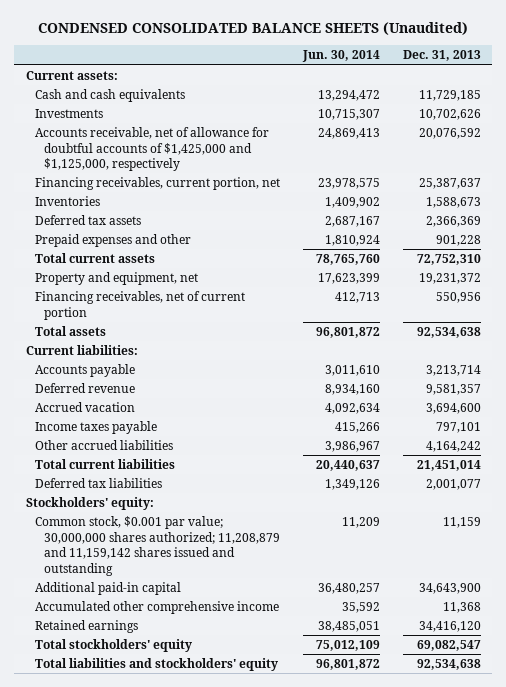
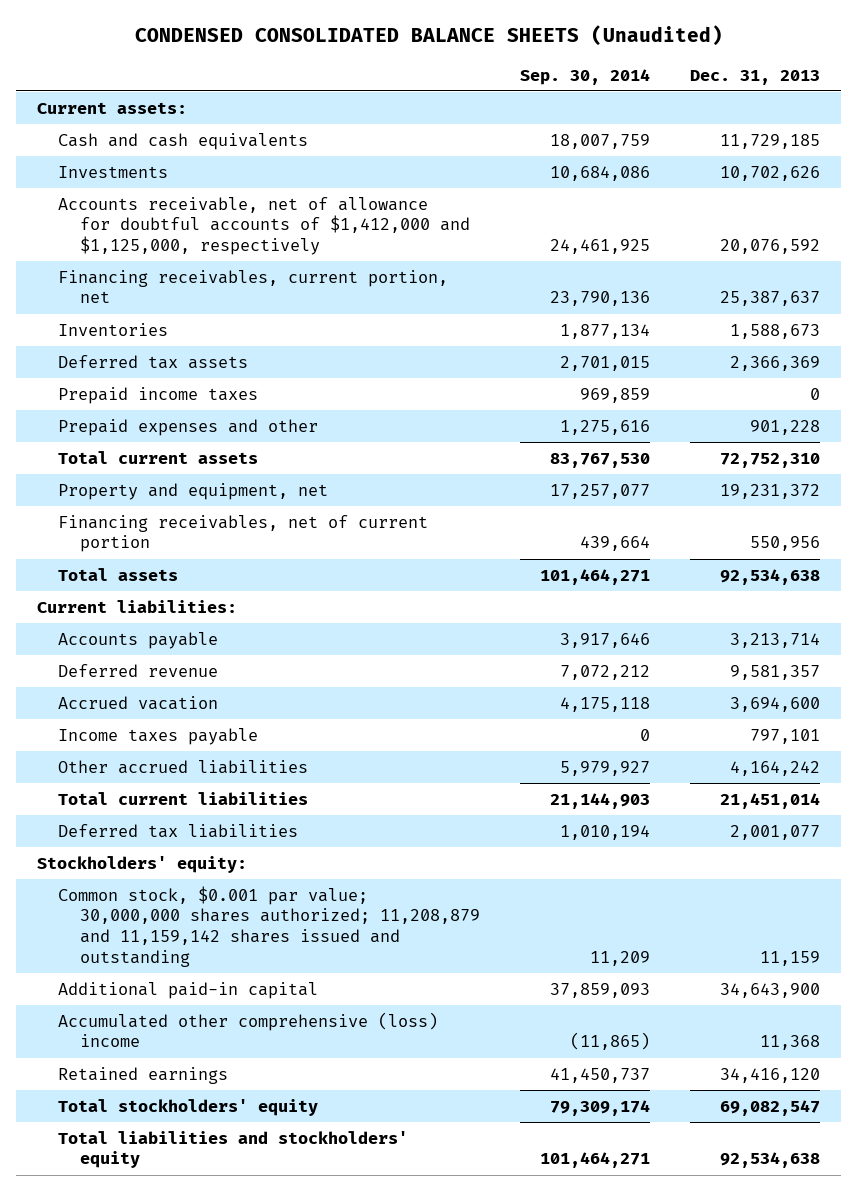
- | Jun. 30, 2014 | Dec. 31, 2013
+ | Sep. 30, 2014 | Dec. 31, 2013
- Accounts receivable, net of allowance for doubtful accounts of $1,425,000 and $1,125,000, respectively | 24,869,413 | 20,076,592
+ Accounts receivable, net of allowance for doubtful accounts of $1,412,000 and $1,125,000, respectively | 24,461,925 | 20,076,592
+ Prepaid income taxes | 969,859 | 0
- Accumulated other comprehensive income | 35,592 | 11,368
+ Accumulated other comprehensive (loss) income | (11,865) | 11,368

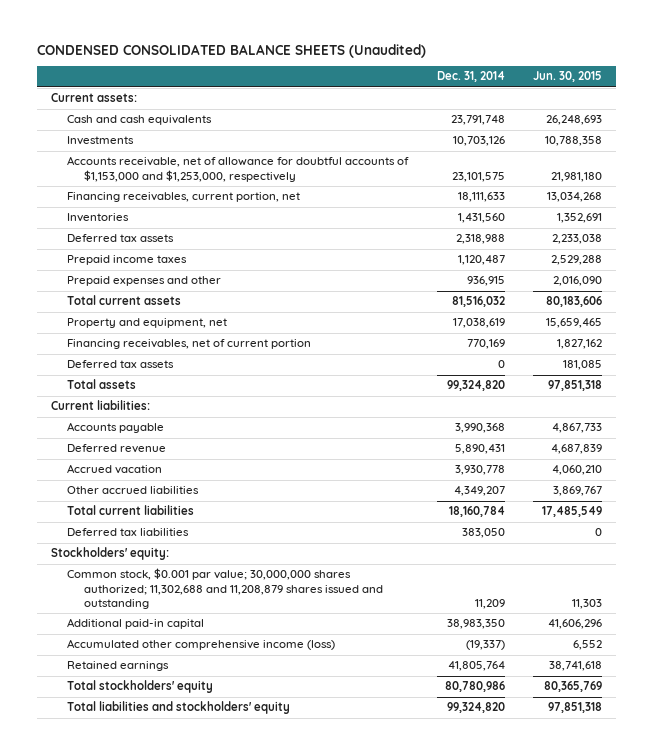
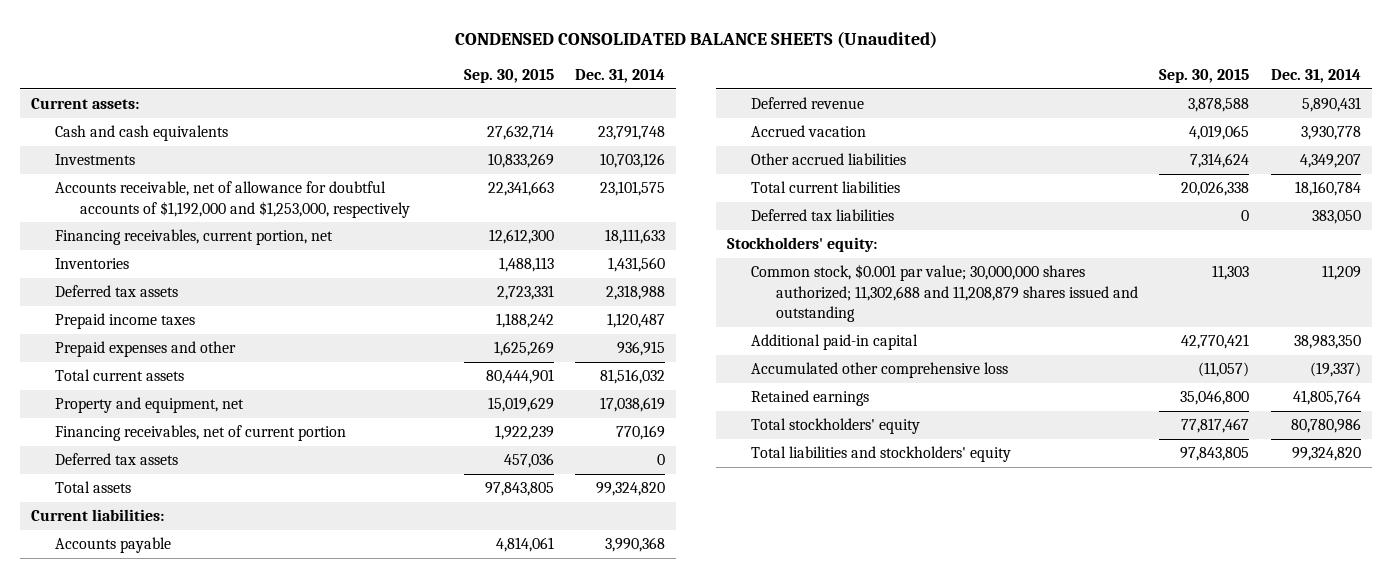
- | Dec. 31, 2014 | Jun. 30, 2015
+ | Sep. 30, 2015 | Dec. 31, 2014
- Accounts receivable, net of allowance for doubtful accounts of $1,153,000 and $1,253,000, respectively | 23,101,575 | 21,981,180
+ Accounts receivable, net of allowance for doubtful accounts of $1,192,000 and $1,253,000, respectively | 22,341,663 | 23,101,575
- Accumulated other comprehensive income (loss) | (19,337) | 6,552
+ Accumulated other comprehensive loss | (11,057) | (19,337)

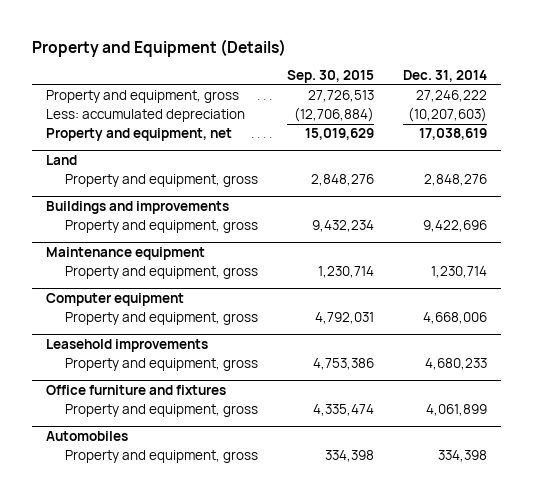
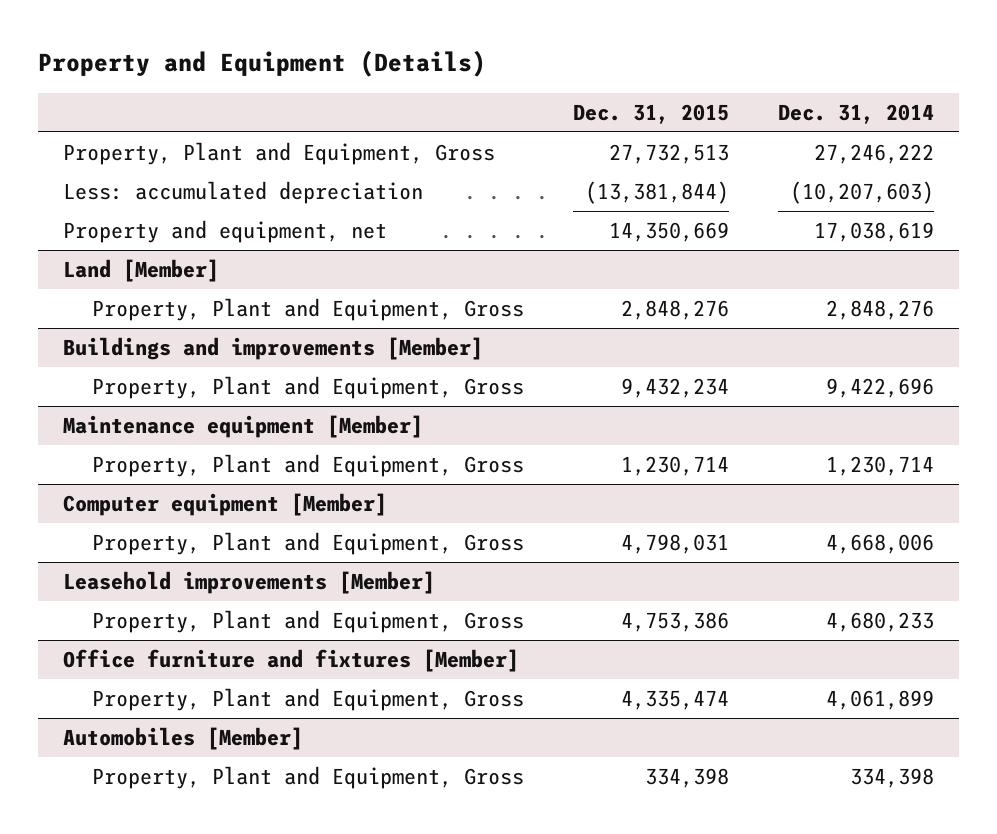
- | Sep. 30, 2015 | Dec. 31, 2014
+ | Dec. 31, 2015 | Dec. 31, 2014
- Property and equipment, gross | 27,726,513 | 27,246,222
+ Property, Plant and Equipment, Gross | 27,732,513 | 27,246,222
- Land
- Property and equipment, gross | 2,848,276 | 2,848,276
- Buildings and improvements
- Property and equipment, gross | 9,432,234 | 9,422,696
- Maintenance equipment
- Property and equipment, gross | 1,230,714 | 1,230,714
- Computer equipment
- Property and equipment, gross | 4,792,031 | 4,668,006
- Leasehold improvements
- Property and equipment, gross | 4,753,386 | 4,680,233
- Office furniture and fixtures
- Property and equipment, gross | 4,335,474 | 4,061,899
- Automobiles
- Property and equipment, gross | 334,398 | 334,398
+ Land [Member]
+ Property, Plant and Equipment, Gross | 2,848,276 | 2,848,276
+ Buildings and improvements [Member]
+ Property, Plant and Equipment, Gross | 9,432,234 | 9,422,696
+ Maintenance equipment [Member]
+ Property, Plant and Equipment, Gross | 1,230,714 | 1,230,714
+ Computer equipment [Member]
+ Property, Plant and Equipment, Gross | 4,798,031 | 4,668,006
+ Leasehold improvements [Member]
+ Property, Plant and Equipment, Gross | 4,753,386 | 4,680,233
+ Office furniture and fixtures [Member]
+ Property, Plant and Equipment, Gross | 4,335,474 | 4,061,899
+ Automobiles [Member]
+ Property, Plant and Equipment, Gross | 334,398 | 334,398

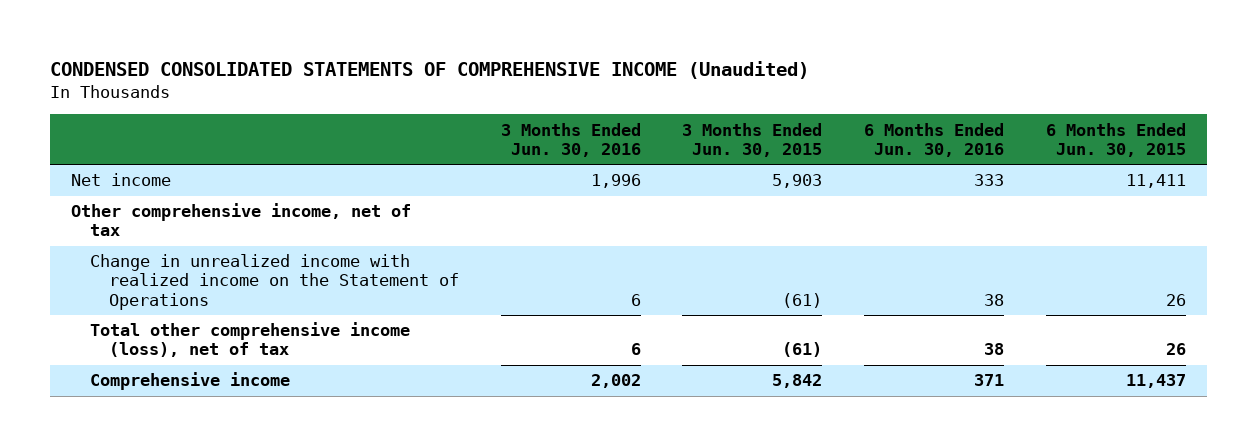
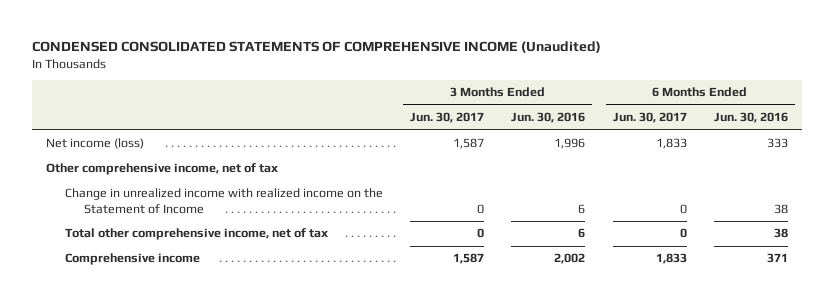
- | 3 Months Ended Jun. 30, 2016 | 3 Months Ended Jun. 30, 2015 | 6 Months Ended Jun. 30, 2016 | 6 Months Ended Jun. 30, 2015
+ | 3 Months Ended Jun. 30, 2017 | 3 Months Ended Jun. 30, 2016 | 6 Months Ended Jun. 30, 2017 | 6 Months Ended Jun. 30, 2016
- Net income | 1,996 | 5,903 | 333 | 11,411
+ Net income (loss) | 1,587 | 1,996 | 1,833 | 333
- Change in unrealized income with realized income on the Statement of Operations | 6 | (61) | 38 | 26
- Total other comprehensive income (loss), net of tax | 6 | (61) | 38 | 26
+ Change in unrealized income with realized income on the Statement of Income | 0 | 6 | 0 | 38
+ Total other comprehensive income, net of tax | 0 | 6 | 0 | 38

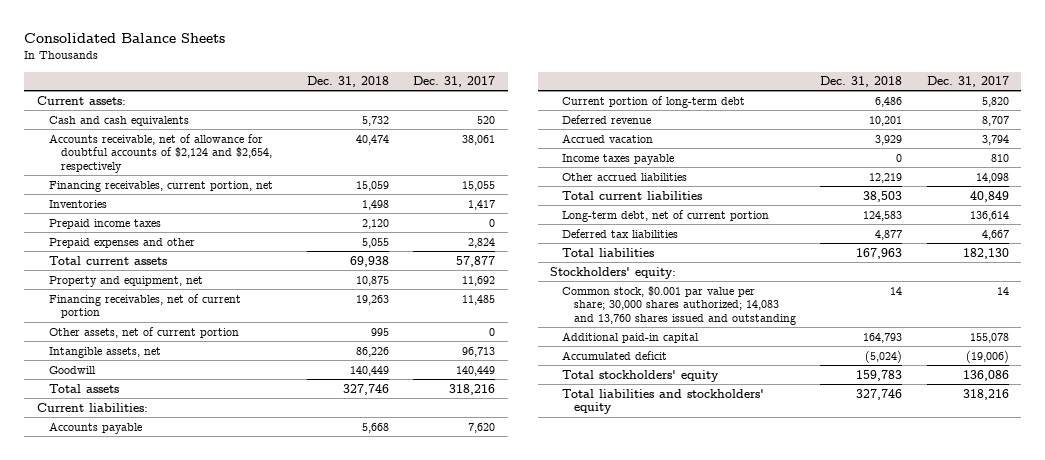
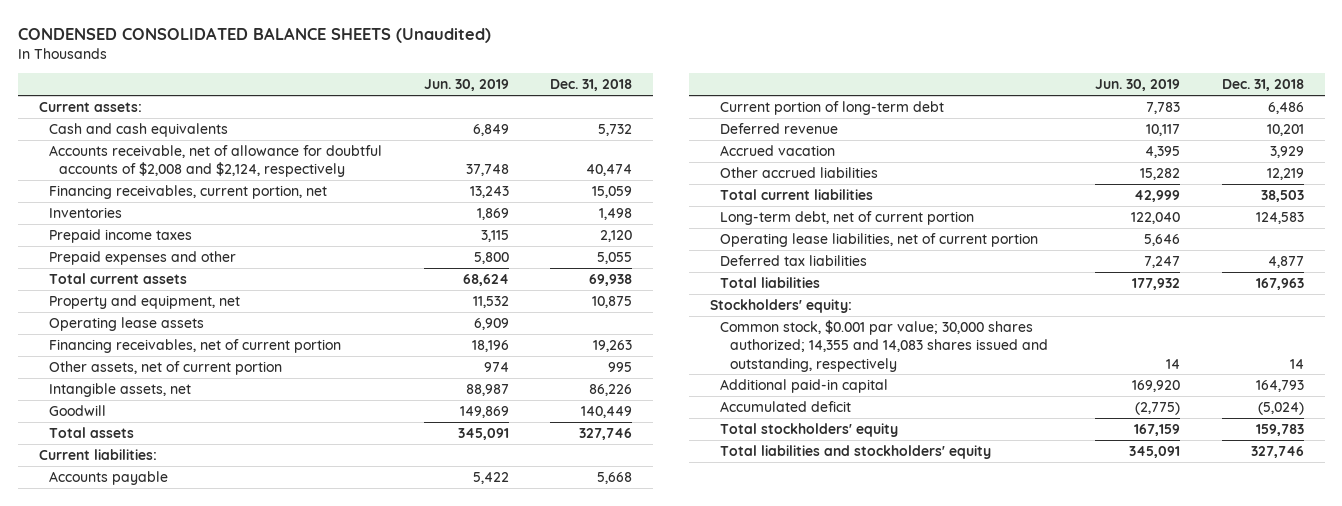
- Consolidated Balance Sheets
+ CONDENSED CONSOLIDATED BALANCE SHEETS (Unaudited)
- | Dec. 31, 2018 | Dec. 31, 2017
+ | Jun. 30, 2019 | Dec. 31, 2018
- Accounts receivable, net of allowance for doubtful accounts of $2,124 and $2,654, respectively | 40,474 | 38,061
+ Accounts receivable, net of allowance for doubtful accounts of $2,008 and $2,124, respectively | 37,748 | 40,474
+ Operating lease assets | 6,909 |
- Income taxes payable | 0 | 810
+ Operating lease liabilities, net of current portion | 5,646 |
- Common stock, $0.001 par value per share; 30,000 shares authorized; 14,083 and 13,760 shares issued and outstanding | 14 | 14
+ Common stock, $0.001 par value; 30,000 shares authorized; 14,355 and 14,083 shares issued and outstanding, respectively | 14 | 14

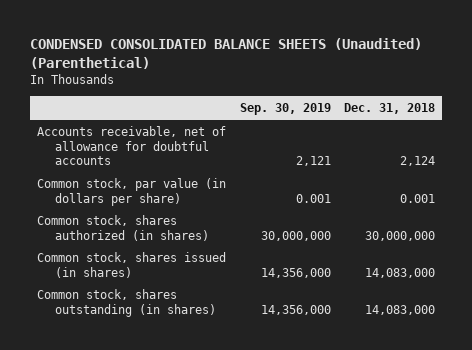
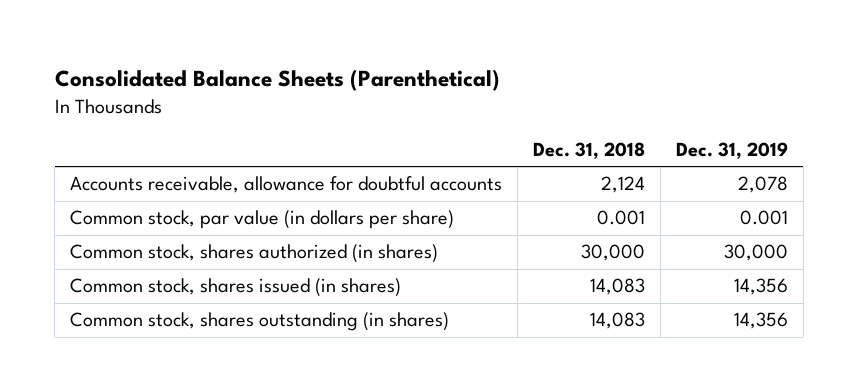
- CONDENSED CONSOLIDATED BALANCE SHEETS (Unaudited) (Parenthetical)
+ Consolidated Balance Sheets (Parenthetical)
- | Sep. 30, 2019 | Dec. 31, 2018
+ | Dec. 31, 2018 | Dec. 31, 2019
- Accounts receivable, net of allowance for doubtful accounts | 2,121 | 2,124
+ Accounts receivable, allowance for doubtful accounts | 2,124 | 2,078
- Common stock, shares authorized (in shares) | 30,000,000 | 30,000,000
- Common stock, shares issued (in shares) | 14,356,000 | 14,083,000
- Common stock, shares outstanding (in shares) | 14,356,000 | 14,083,000
+ Common stock, shares authorized (in shares) | 30,000 | 30,000
+ Common stock, shares issued (in shares) | 14,083 | 14,356
+ Common stock, shares outstanding (in shares) | 14,083 | 14,356

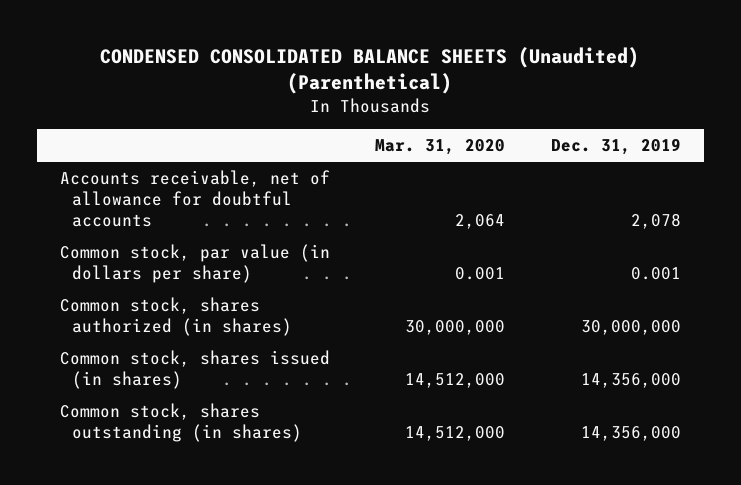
- Consolidated Balance Sheets (Parenthetical)
+ CONDENSED CONSOLIDATED BALANCE SHEETS (Unaudited) (Parenthetical)
- | Dec. 31, 2018 | Dec. 31, 2019
+ | Mar. 31, 2020 | Dec. 31, 2019
- Accounts receivable, allowance for doubtful accounts | 2,124 | 2,078
+ Accounts receivable, net of allowance for doubtful accounts | 2,064 | 2,078
- Common stock, shares authorized (in shares) | 30,000 | 30,000
- Common stock, shares issued (in shares) | 14,083 | 14,356
- Common stock, shares outstanding (in shares) | 14,083 | 14,356
+ Common stock, shares authorized (in shares) | 30,000,000 | 30,000,000
+ Common stock, shares issued (in shares) | 14,512,000 | 14,356,000
+ Common stock, shares outstanding (in shares) | 14,512,000 | 14,356,000

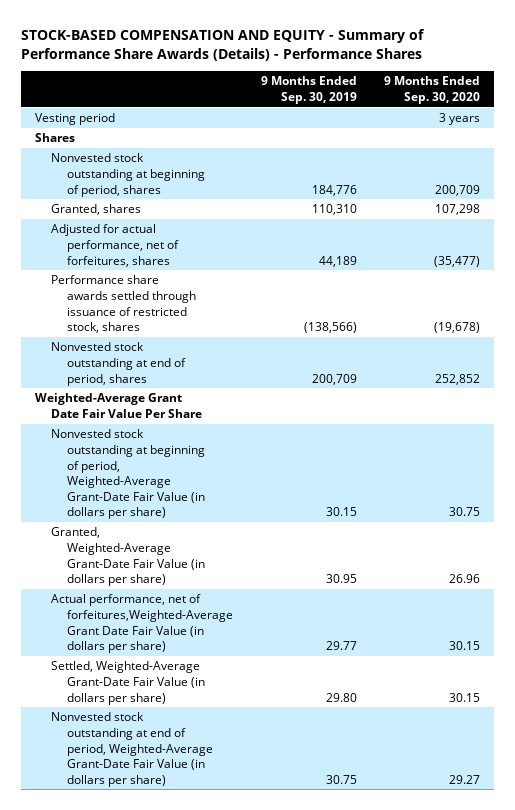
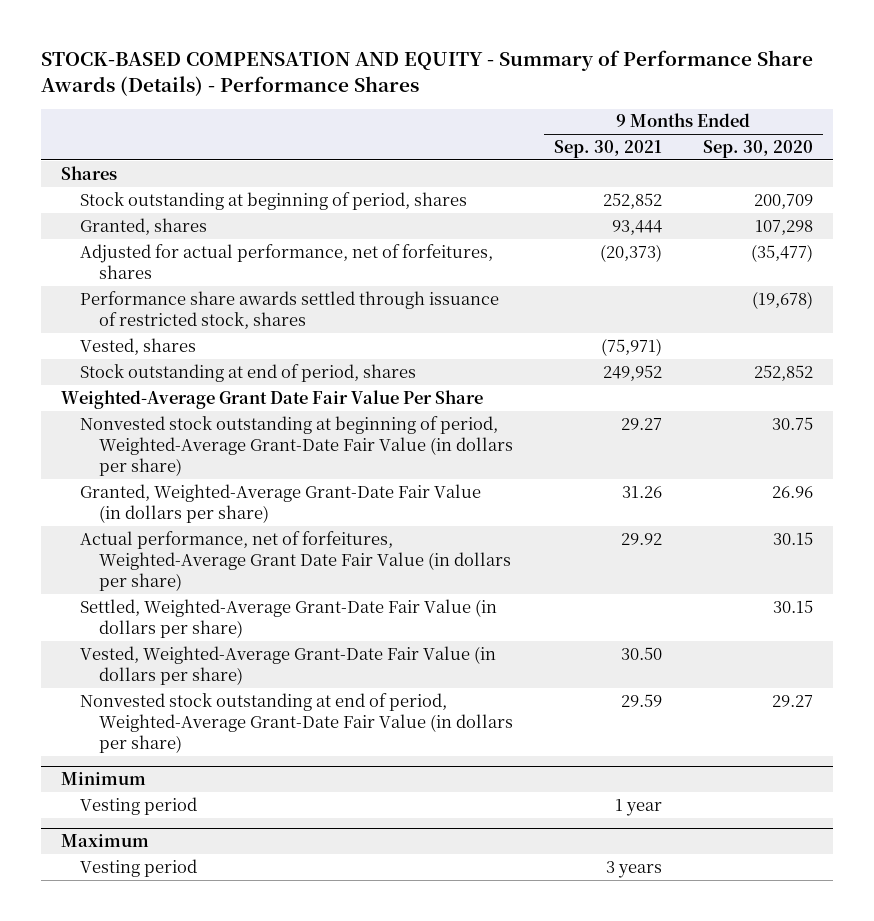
- | 9 Months Ended Sep. 30, 2019 | 9 Months Ended Sep. 30, 2020
+ | 9 Months Ended Sep. 30, 2021 | 9 Months Ended Sep. 30, 2020
- Vesting period | | 3 years
- Nonvested stock outstanding at beginning of period, shares | 184,776 | 200,709
+ Stock outstanding at beginning of period, shares | 252,852 | 200,709
- Nonvested stock outstanding at end of period, shares | 200,709 | 252,852
+ Vested, shares | (75,971) |
+ Stock outstanding at end of period, shares | 249,952 | 252,852
- Actual performance, net of forfeitures,Weighted-Average Grant Date Fair Value (in dollars per share) | 29.77 | 30.15
+ Actual performance, net of forfeitures, Weighted-Average Grant Date Fair Value (in dollars per share) | 29.92 | 30.15
+ Vested, Weighted-Average Grant-Date Fair Value (in dollars per share) | 30.50 |
+ Minimum
+ Vesting period | 1 year |
+ Maximum
+ Vesting period | 3 years |

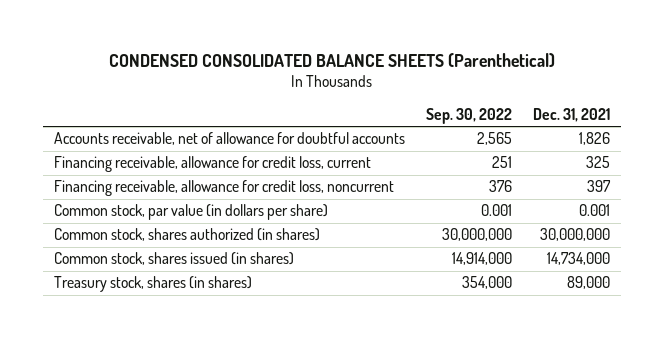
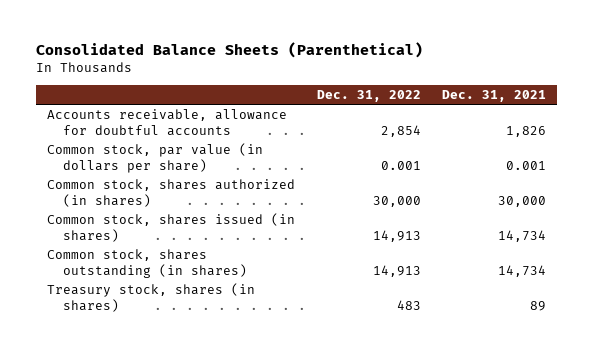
- CONDENSED CONSOLIDATED BALANCE SHEETS (Parenthetical)
+ Consolidated Balance Sheets (Parenthetical)
- | Sep. 30, 2022 | Dec. 31, 2021
+ | Dec. 31, 2022 | Dec. 31, 2021
- Accounts receivable, net of allowance for doubtful accounts | 2,565 | 1,826
- Financing receivable, allowance for credit loss, current | 251 | 325
- Financing receivable, allowance for credit loss, noncurrent | 376 | 397
+ Accounts receivable, allowance for doubtful accounts | 2,854 | 1,826
- Common stock, shares authorized (in shares) | 30,000,000 | 30,000,000
- Common stock, shares issued (in shares) | 14,914,000 | 14,734,000
- Treasury stock, shares (in shares) | 354,000 | 89,000
+ Common stock, shares authorized (in shares) | 30,000 | 30,000
+ Common stock, shares issued (in shares) | 14,913 | 14,734
+ Common stock, shares outstanding (in shares) | 14,913 | 14,734
+ Treasury stock, shares (in shares) | 483 | 89

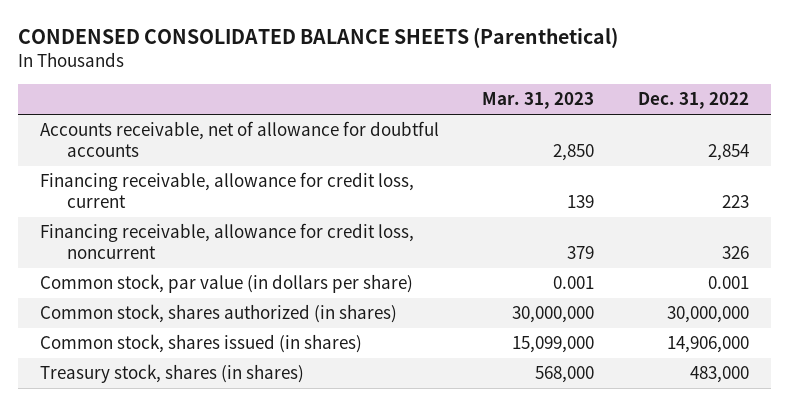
- Consolidated Balance Sheets (Parenthetical)
+ CONDENSED CONSOLIDATED BALANCE SHEETS (Parenthetical)
- | Dec. 31, 2022 | Dec. 31, 2021
+ | Mar. 31, 2023 | Dec. 31, 2022
- Accounts receivable, allowance for doubtful accounts | 2,854 | 1,826
+ Accounts receivable, net of allowance for doubtful accounts | 2,850 | 2,854
+ Financing receivable, allowance for credit loss, current | 139 | 223
+ Financing receivable, allowance for credit loss, noncurrent | 379 | 326
- Common stock, shares authorized (in shares) | 30,000 | 30,000
- Common stock, shares issued (in shares) | 14,913 | 14,734
- Common stock, shares outstanding (in shares) | 14,913 | 14,734
- Treasury stock, shares (in shares) | 483 | 89
+ Common stock, shares authorized (in shares) | 30,000,000 | 30,000,000
+ Common stock, shares issued (in shares) | 15,099,000 | 14,906,000
+ Treasury stock, shares (in shares) | 568,000 | 483,000

